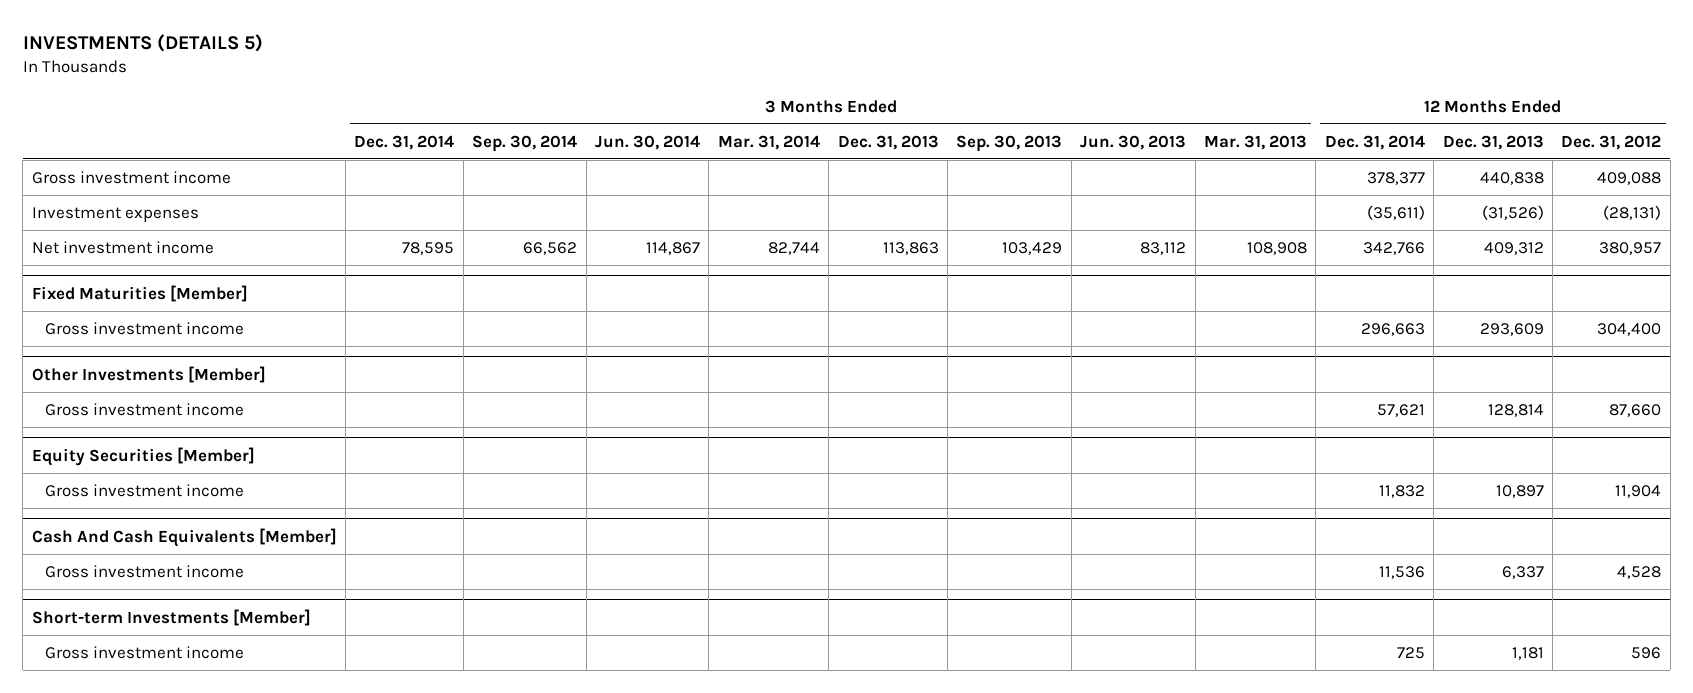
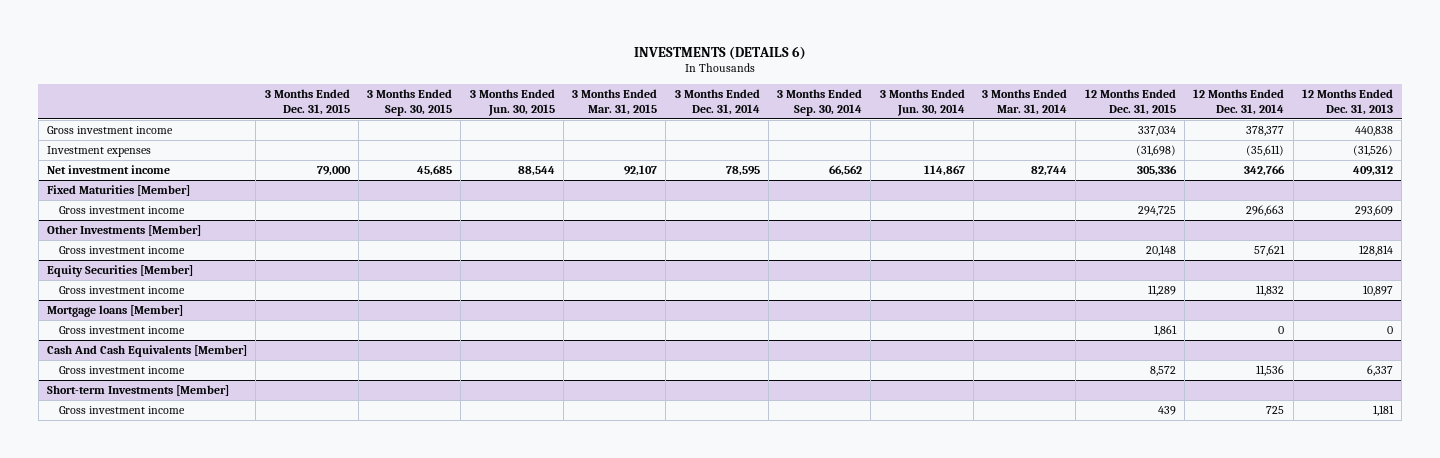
- INVESTMENTS (DETAILS 5)
+ INVESTMENTS (DETAILS 6)
- | 3 Months Ended Dec. 31, 2014 | 3 Months Ended Sep. 30, 2014 | 3 Months Ended Jun. 30, 2014 | 3 Months Ended Mar. 31, 2014 | 3 Months Ended Dec. 31, 2013 | 3 Months Ended Sep. 30, 2013 | 3 Months Ended Jun. 30, 2013 | 3 Months Ended Mar. 31, 2013 | 12 Months Ended Dec. 31, 2014 | 12 Months Ended Dec. 31, 2013 | 12 Months Ended Dec. 31, 2012
+ | 3 Months Ended Dec. 31, 2015 | 3 Months Ended Sep. 30, 2015 | 3 Months Ended Jun. 30, 2015 | 3 Months Ended Mar. 31, 2015 | 3 Months Ended Dec. 31, 2014 | 3 Months Ended Sep. 30, 2014 | 3 Months Ended Jun. 30, 2014 | 3 Months Ended Mar. 31, 2014 | 12 Months Ended Dec. 31, 2015 | 12 Months Ended Dec. 31, 2014 | 12 Months Ended Dec. 31, 2013
+ Mortgage loans [Member]
+ Gross investment income | | | | | | | | | 1,861 | 0 | 0

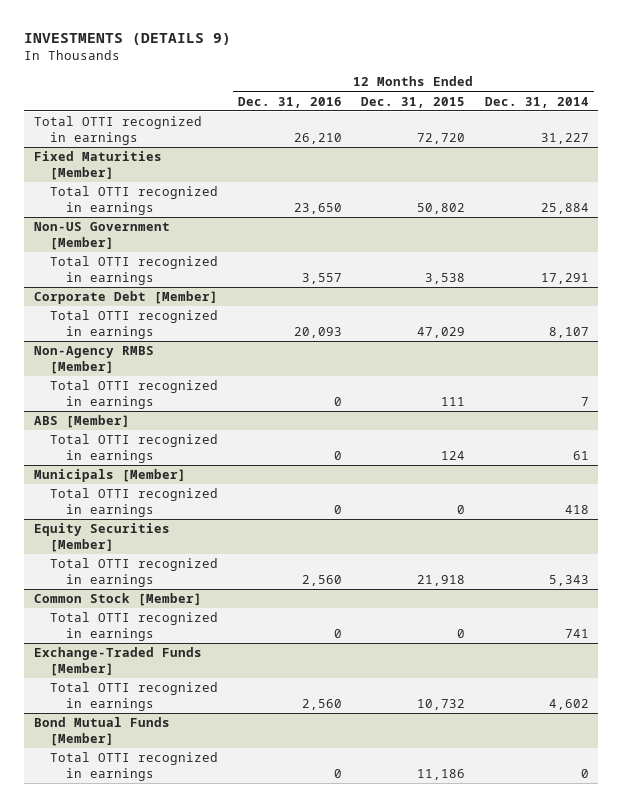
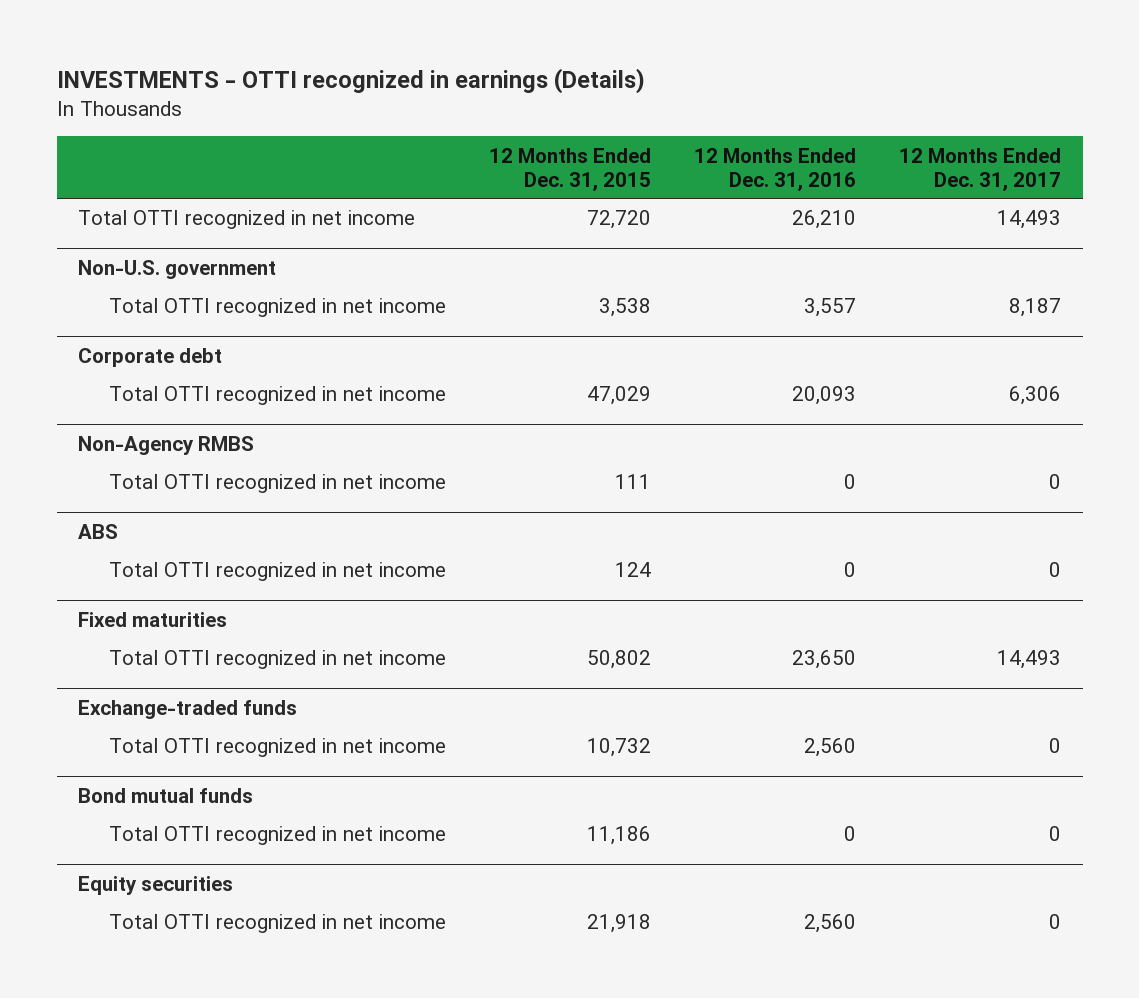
- INVESTMENTS (DETAILS 9)
+ INVESTMENTS - OTTI recognized in earnings (Details)
- | 12 Months Ended Dec. 31, 2016 | 12 Months Ended Dec. 31, 2015 | 12 Months Ended Dec. 31, 2014
+ | 12 Months Ended Dec. 31, 2015 | 12 Months Ended Dec. 31, 2016 | 12 Months Ended Dec. 31, 2017
- Total OTTI recognized in earnings | 26,210 | 72,720 | 31,227
- Fixed Maturities [Member]
- Total OTTI recognized in earnings | 23,650 | 50,802 | 25,884
- Non-US Government [Member]
- Total OTTI recognized in earnings | 3,557 | 3,538 | 17,291
- Corporate Debt [Member]
- Total OTTI recognized in earnings | 20,093 | 47,029 | 8,107
- Non-Agency RMBS [Member]
- Total OTTI recognized in earnings | 0 | 111 | 7
- ABS [Member]
- Total OTTI recognized in earnings | 0 | 124 | 61
- Municipals [Member]
- Total OTTI recognized in earnings | 0 | 0 | 418
- Equity Securities [Member]
- Total OTTI recognized in earnings | 2,560 | 21,918 | 5,343
- Common Stock [Member]
- Total OTTI recognized in earnings | 0 | 0 | 741
- Exchange-Traded Funds [Member]
- Total OTTI recognized in earnings | 2,560 | 10,732 | 4,602
- Bond Mutual Funds [Member]
- Total OTTI recognized in earnings | 0 | 11,186 | 0
+ Total OTTI recognized in net income | 72,720 | 26,210 | 14,493
+ Non-U.S. government
+ Total OTTI recognized in net income | 3,538 | 3,557 | 8,187
+ Corporate debt
+ Total OTTI recognized in net income | 47,029 | 20,093 | 6,306
+ Non-Agency RMBS
+ Total OTTI recognized in net income | 111 | 0 | 0
+ ABS
+ Total OTTI recognized in net income | 124 | 0 | 0
+ Fixed maturities
+ Total OTTI recognized in net income | 50,802 | 23,650 | 14,493
+ Exchange-traded funds
+ Total OTTI recognized in net income | 10,732 | 2,560 | 0
+ Bond mutual funds
+ Total OTTI recognized in net income | 11,186 | 0 | 0
+ Equity securities
+ Total OTTI recognized in net income | 21,918 | 2,560 | 0

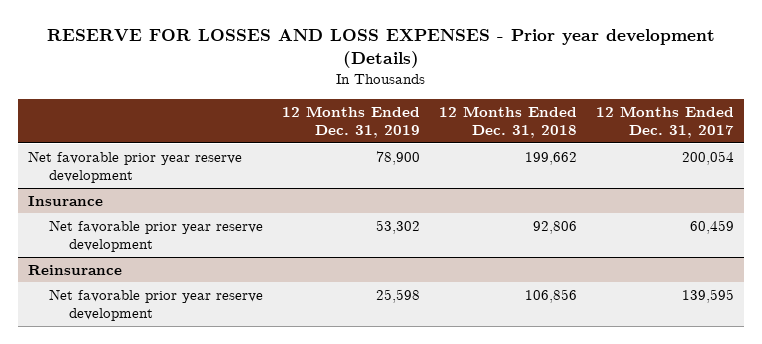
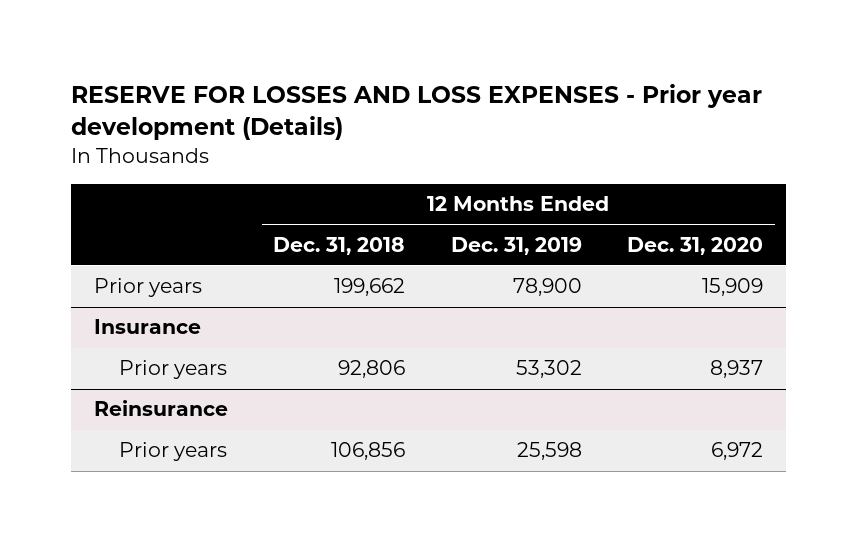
- | 12 Months Ended Dec. 31, 2019 | 12 Months Ended Dec. 31, 2018 | 12 Months Ended Dec. 31, 2017
+ | 12 Months Ended Dec. 31, 2018 | 12 Months Ended Dec. 31, 2019 | 12 Months Ended Dec. 31, 2020
- Net favorable prior year reserve development | 78,900 | 199,662 | 200,054
+ Prior years | 199,662 | 78,900 | 15,909
@ Insurance
- Net favorable prior year reserve development | 53,302 | 92,806 | 60,459
+ Prior years | 92,806 | 53,302 | 8,937
@ Reinsurance
- Net favorable prior year reserve development | 25,598 | 106,856 | 139,595
+ Prior years | 106,856 | 25,598 | 6,972

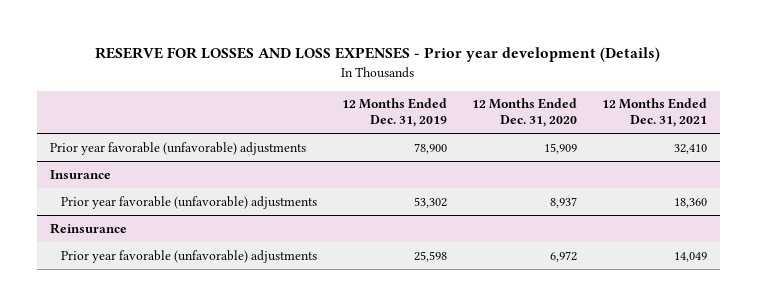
- | 12 Months Ended Dec. 31, 2018 | 12 Months Ended Dec. 31, 2019 | 12 Months Ended Dec. 31, 2020
+ | 12 Months Ended Dec. 31, 2019 | 12 Months Ended Dec. 31, 2020 | 12 Months Ended Dec. 31, 2021
- Prior years | 199,662 | 78,900 | 15,909
+ Prior year favorable (unfavorable) adjustments | 78,900 | 15,909 | 32,410
@ Insurance
- Prior years | 92,806 | 53,302 | 8,937
+ Prior year favorable (unfavorable) adjustments | 53,302 | 8,937 | 18,360
@ Reinsurance
- Prior years | 106,856 | 25,598 | 6,972
+ Prior year favorable (unfavorable) adjustments | 25,598 | 6,972 | 14,049

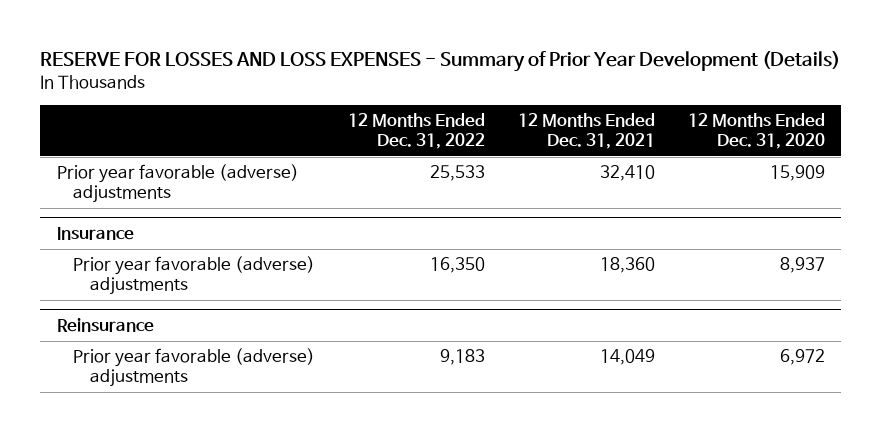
- RESERVE FOR LOSSES AND LOSS EXPENSES - Prior year development (Details)
+ RESERVE FOR LOSSES AND LOSS EXPENSES - Summary of Prior Year Development (Details)
- | 12 Months Ended Dec. 31, 2019 | 12 Months Ended Dec. 31, 2020 | 12 Months Ended Dec. 31, 2021
+ | 12 Months Ended Dec. 31, 2022 | 12 Months Ended Dec. 31, 2021 | 12 Months Ended Dec. 31, 2020
- Prior year favorable (unfavorable) adjustments | 78,900 | 15,909 | 32,410
+ Prior year favorable (adverse) adjustments | 25,533 | 32,410 | 15,909
@ Insurance
- Prior year favorable (unfavorable) adjustments | 53,302 | 8,937 | 18,360
+ Prior year favorable (adverse) adjustments | 16,350 | 18,360 | 8,937
@ Reinsurance
- Prior year favorable (unfavorable) adjustments | 25,598 | 6,972 | 14,049
+ Prior year favorable (adverse) adjustments | 9,183 | 14,049 | 6,972

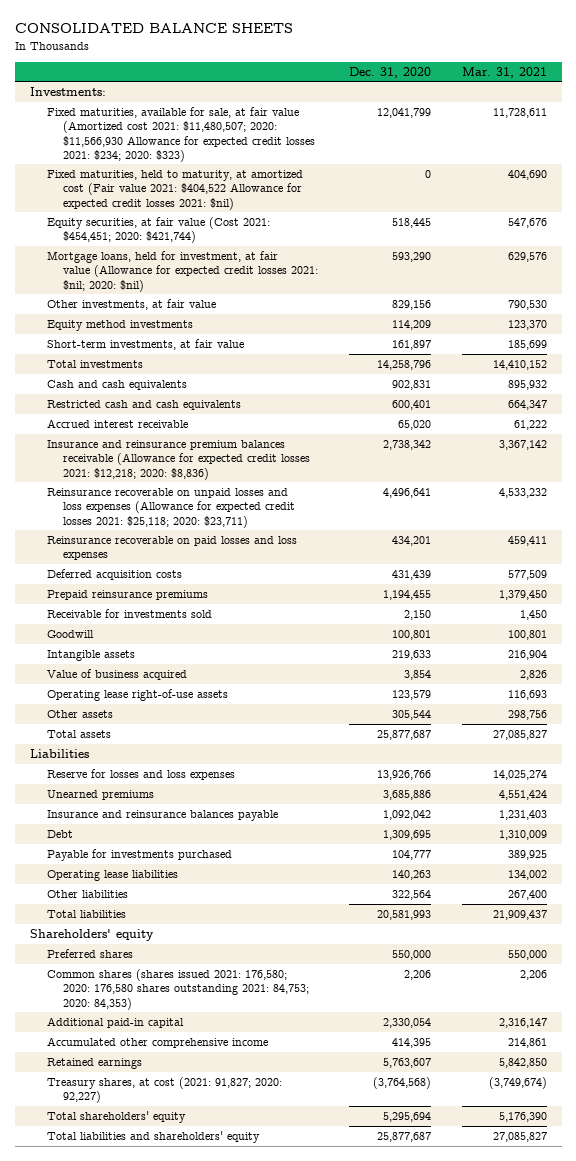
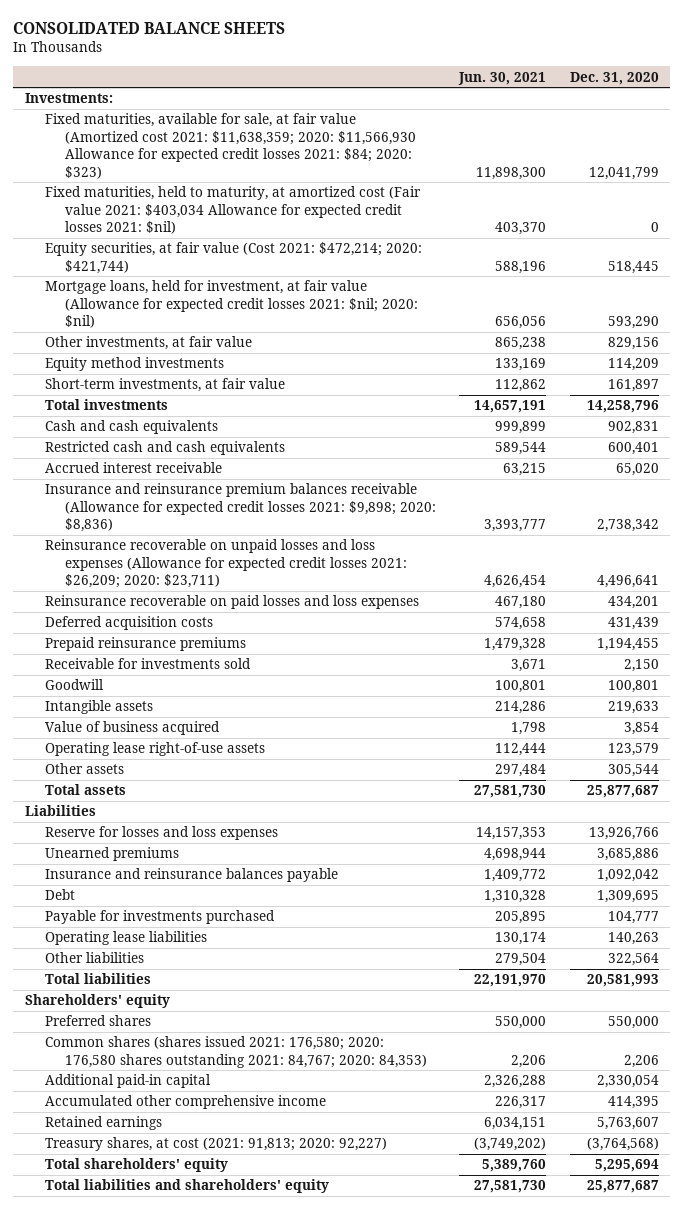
- | Dec. 31, 2020 | Mar. 31, 2021
+ | Jun. 30, 2021 | Dec. 31, 2020
- Fixed maturities, available for sale, at fair value (Amortized cost 2021: $11,480,507; 2020: $11,566,930 Allowance for expected credit losses 2021: $234; 2020: $323) | 12,041,799 | 11,728,611
- Fixed maturities, held to maturity, at amortized cost (Fair value 2021: $404,522 Allowance for expected credit losses 2021: $nil) | 0 | 404,690
- Equity securities, at fair value (Cost 2021: $454,451; 2020: $421,744) | 518,445 | 547,676
+ Fixed maturities, available for sale, at fair value (Amortized cost 2021: $11,638,359; 2020: $11,566,930 Allowance for expected credit losses 2021: $84; 2020: $323) | 11,898,300 | 12,041,799
+ Fixed maturities, held to maturity, at amortized cost (Fair value 2021: $403,034 Allowance for expected credit losses 2021: $nil) | 403,370 | 0
+ Equity securities, at fair value (Cost 2021: $472,214; 2020: $421,744) | 588,196 | 518,445
- Insurance and reinsurance premium balances receivable (Allowance for expected credit losses 2021: $12,218; 2020: $8,836) | 2,738,342 | 3,367,142
- Reinsurance recoverable on unpaid losses and loss expenses (Allowance for expected credit losses 2021: $25,118; 2020: $23,711) | 4,496,641 | 4,533,232
+ Insurance and reinsurance premium balances receivable (Allowance for expected credit losses 2021: $9,898; 2020: $8,836) | 3,393,777 | 2,738,342
+ Reinsurance recoverable on unpaid losses and loss expenses (Allowance for expected credit losses 2021: $26,209; 2020: $23,711) | 4,626,454 | 4,496,641
- Common shares (shares issued 2021: 176,580; 2020: 176,580 shares outstanding 2021: 84,753; 2020: 84,353) | 2,206 | 2,206
+ Common shares (shares issued 2021: 176,580; 2020: 176,580 shares outstanding 2021: 84,767; 2020: 84,353) | 2,206 | 2,206
- Treasury shares, at cost (2021: 91,827; 2020: 92,227) | (3,764,568) | (3,749,674)
+ Treasury shares, at cost (2021: 91,813; 2020: 92,227) | (3,749,202) | (3,764,568)

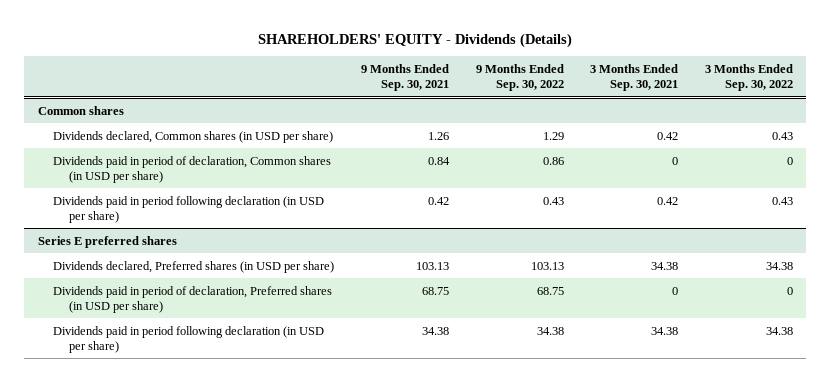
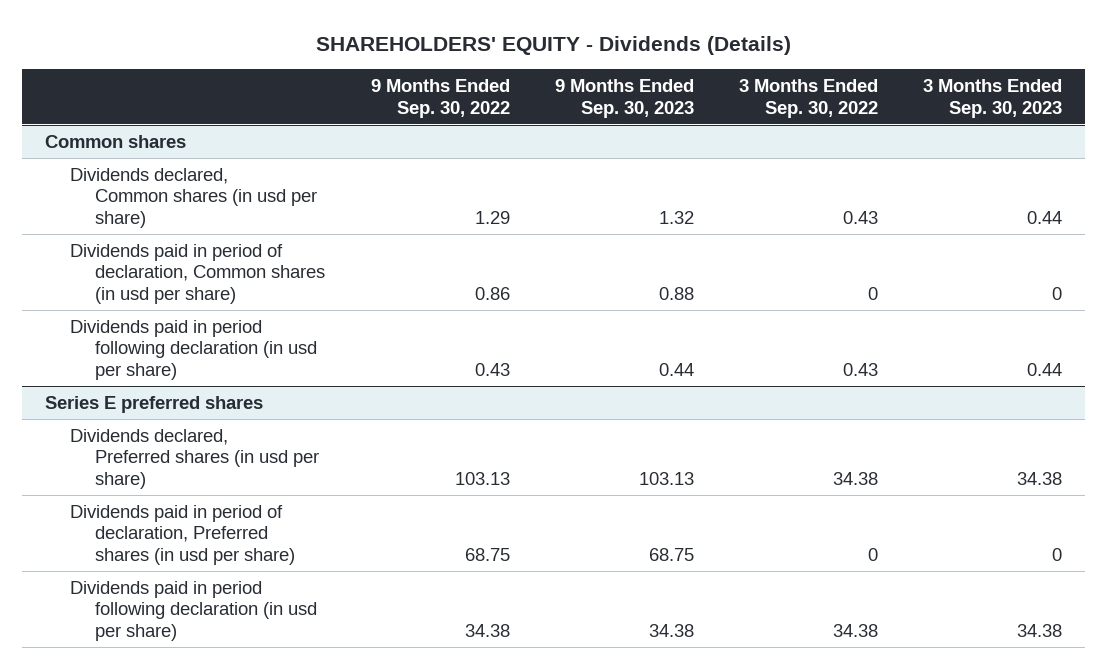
- | 9 Months Ended Sep. 30, 2021 | 9 Months Ended Sep. 30, 2022 | 3 Months Ended Sep. 30, 2021 | 3 Months Ended Sep. 30, 2022
+ | 9 Months Ended Sep. 30, 2022 | 9 Months Ended Sep. 30, 2023 | 3 Months Ended Sep. 30, 2022 | 3 Months Ended Sep. 30, 2023
@ Common shares
- Dividends declared, Common shares (in USD per share) | 1.26 | 1.29 | 0.42 | 0.43
- Dividends paid in period of declaration, Common shares (in USD per share) | 0.84 | 0.86 | 0 | 0
- Dividends paid in period following declaration (in USD per share) | 0.42 | 0.43 | 0.42 | 0.43
+ Dividends declared, Common shares (in usd per share) | 1.29 | 1.32 | 0.43 | 0.44
+ Dividends paid in period of declaration, Common shares (in usd per share) | 0.86 | 0.88 | 0 | 0
+ Dividends paid in period following declaration (in usd per share) | 0.43 | 0.44 | 0.43 | 0.44
@ Series E preferred shares
- Dividends declared, Preferred shares (in USD per share) | 103.13 | 103.13 | 34.38 | 34.38
- Dividends paid in period of declaration, Preferred shares (in USD per share) | 68.75 | 68.75 | 0 | 0
- Dividends paid in period following declaration (in USD per share) | 34.38 | 34.38 | 34.38 | 34.38
+ Dividends declared, Preferred shares (in usd per share) | 103.13 | 103.13 | 34.38 | 34.38
+ Dividends paid in period of declaration, Preferred shares (in usd per share) | 68.75 | 68.75 | 0 | 0
+ Dividends paid in period following declaration (in usd per share) | 34.38 | 34.38 | 34.38 | 34.38

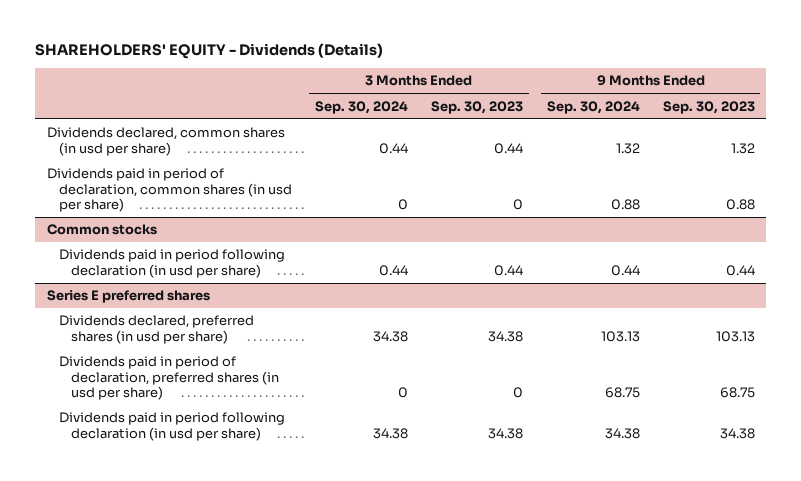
- | 9 Months Ended Sep. 30, 2022 | 9 Months Ended Sep. 30, 2023 | 3 Months Ended Sep. 30, 2022 | 3 Months Ended Sep. 30, 2023
+ | 3 Months Ended Sep. 30, 2024 | 3 Months Ended Sep. 30, 2023 | 9 Months Ended Sep. 30, 2024 | 9 Months Ended Sep. 30, 2023
- Common shares
- Dividends declared, Common shares (in usd per share) | 1.29 | 1.32 | 0.43 | 0.44
- Dividends paid in period of declaration, Common shares (in usd per share) | 0.86 | 0.88 | 0 | 0
+ Dividends declared, common shares (in usd per share) | 0.44 | 0.44 | 1.32 | 1.32
+ Dividends paid in period of declaration, common shares (in usd per share) | 0 | 0 | 0.88 | 0.88
+ Common stocks
@ Series E preferred shares
- Dividends declared, Preferred shares (in usd per share) | 103.13 | 103.13 | 34.38 | 34.38
- Dividends paid in period of declaration, Preferred shares (in usd per share) | 68.75 | 68.75 | 0 | 0
+ Dividends declared, preferred shares (in usd per share) | 34.38 | 34.38 | 103.13 | 103.13
+ Dividends paid in period of declaration, preferred shares (in usd per share) | 0 | 0 | 68.75 | 68.75

